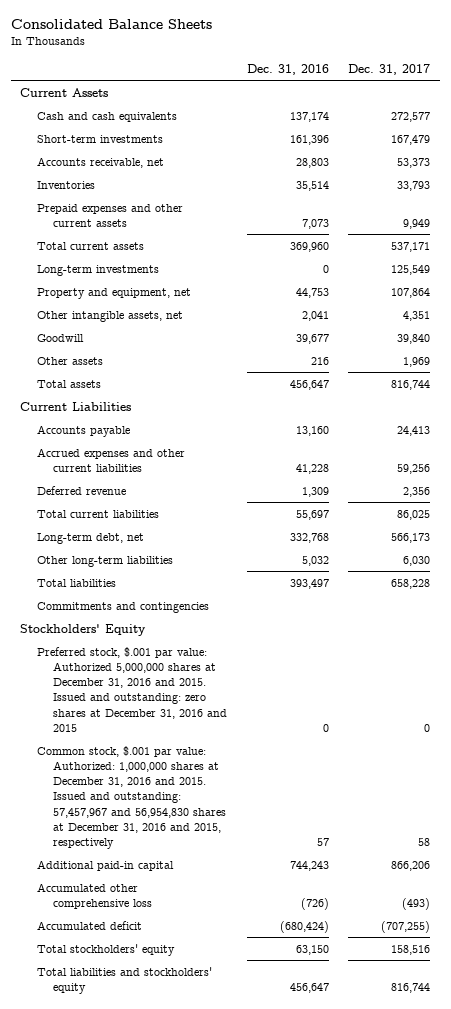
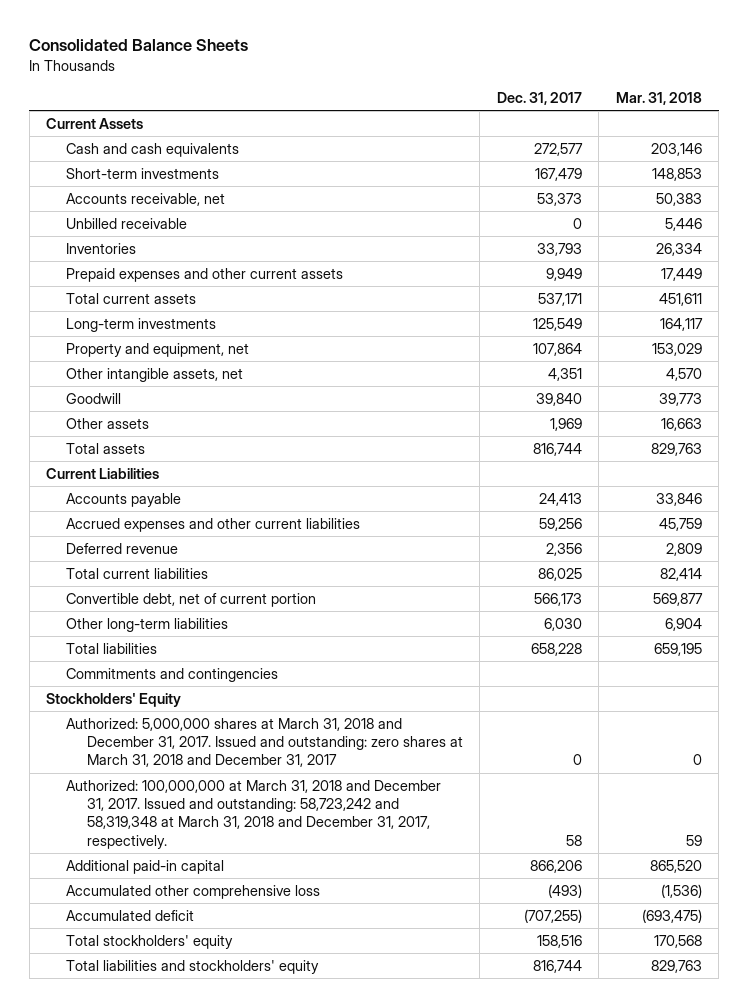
- | Dec. 31, 2016 | Dec. 31, 2017
+ | Dec. 31, 2017 | Mar. 31, 2018
+ Unbilled receivable | 0 | 5,446
- Long-term debt, net | 332,768 | 566,173
+ Convertible debt, net of current portion | 566,173 | 569,877
- Preferred stock, $.001 par value: Authorized 5,000,000 shares at December 31, 2016 and 2015. Issued and outstanding: zero shares at December 31, 2016 and 2015 | 0 | 0
- Common stock, $.001 par value: Authorized: 1,000,000 shares at December 31, 2016 and 2015. Issued and outstanding: 57,457,967 and 56,954,830 shares at December 31, 2016 and 2015, respectively | 57 | 58
+ Authorized: 5,000,000 shares at March 31, 2018 and December 31, 2017. Issued and outstanding: zero shares at March 31, 2018 and December 31, 2017 | 0 | 0
+ Authorized: 100,000,000 at March 31, 2018 and December 31, 2017. Issued and outstanding: 58,723,242 and 58,319,348 at March 31, 2018 and December 31, 2017, respectively. | 58 | 59

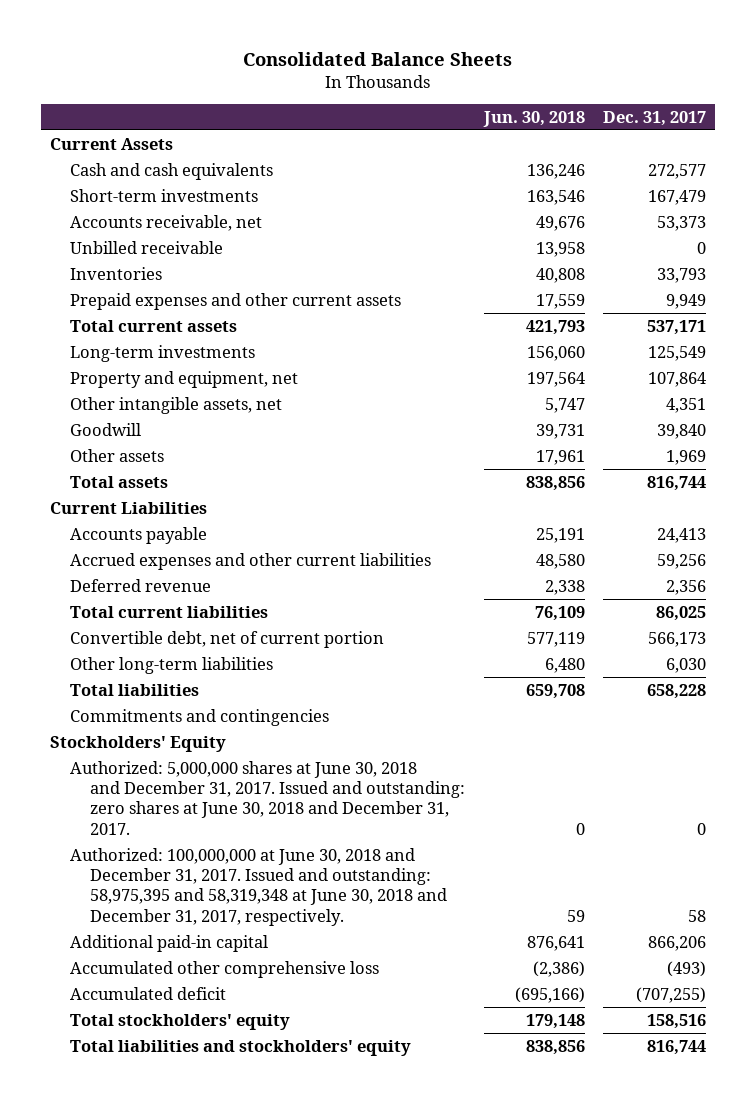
- | Dec. 31, 2017 | Mar. 31, 2018
+ | Jun. 30, 2018 | Dec. 31, 2017
- Authorized: 5,000,000 shares at March 31, 2018 and December 31, 2017. Issued and outstanding: zero shares at March 31, 2018 and December 31, 2017 | 0 | 0
- Authorized: 100,000,000 at March 31, 2018 and December 31, 2017. Issued and outstanding: 58,723,242 and 58,319,348 at March 31, 2018 and December 31, 2017, respectively. | 58 | 59
+ Authorized: 5,000,000 shares at June 30, 2018 and December 31, 2017. Issued and outstanding: zero shares at June 30, 2018 and December 31, 2017. | 0 | 0
+ Authorized: 100,000,000 at June 30, 2018 and December 31, 2017. Issued and outstanding: 58,975,395 and 58,319,348 at June 30, 2018 and December 31, 2017, respectively. | 59 | 58

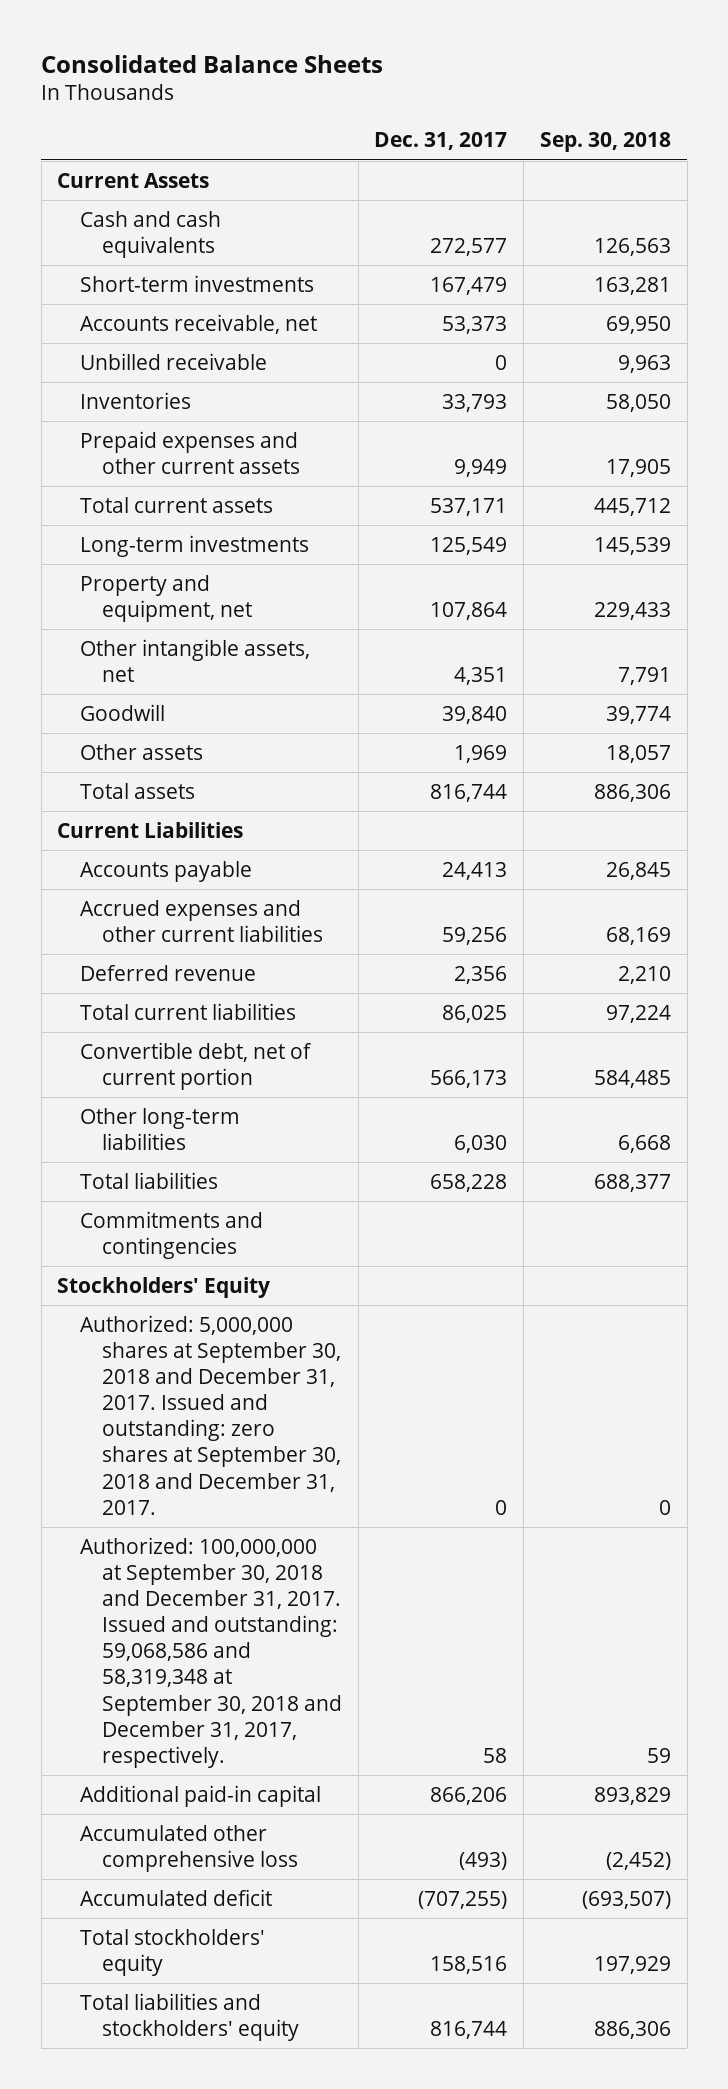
- | Jun. 30, 2018 | Dec. 31, 2017
+ | Dec. 31, 2017 | Sep. 30, 2018
- Authorized: 5,000,000 shares at June 30, 2018 and December 31, 2017. Issued and outstanding: zero shares at June 30, 2018 and December 31, 2017. | 0 | 0
- Authorized: 100,000,000 at June 30, 2018 and December 31, 2017. Issued and outstanding: 58,975,395 and 58,319,348 at June 30, 2018 and December 31, 2017, respectively. | 59 | 58
+ Authorized: 5,000,000 shares at September 30, 2018 and December 31, 2017. Issued and outstanding: zero shares at September 30, 2018 and December 31, 2017. | 0 | 0
+ Authorized: 100,000,000 at September 30, 2018 and December 31, 2017. Issued and outstanding: 59,068,586 and 58,319,348 at September 30, 2018 and December 31, 2017, respectively. | 58 | 59

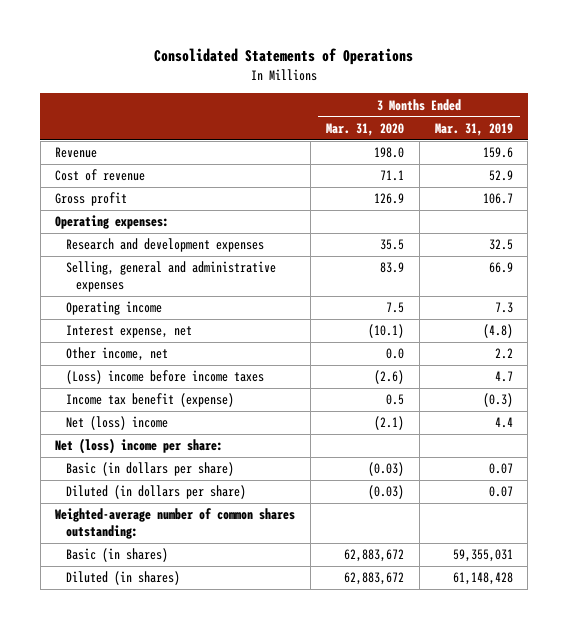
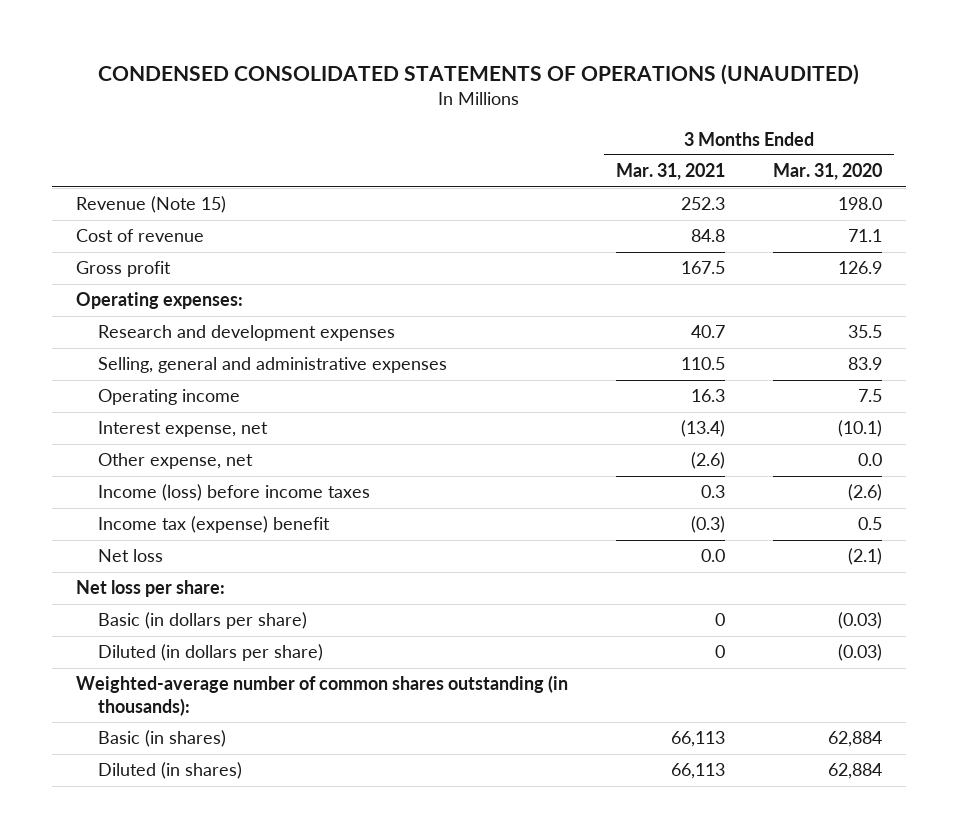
- Consolidated Statements of Operations
+ CONDENSED CONSOLIDATED STATEMENTS OF OPERATIONS (UNAUDITED)
- | 3 Months Ended Mar. 31, 2020 | 3 Months Ended Mar. 31, 2019
+ | 3 Months Ended Mar. 31, 2021 | 3 Months Ended Mar. 31, 2020
- Revenue | 198.0 | 159.6
+ Revenue (Note 15) | 252.3 | 198.0
- Other income, net | 0.0 | 2.2
- (Loss) income before income taxes | (2.6) | 4.7
- Income tax benefit (expense) | 0.5 | (0.3)
- Net (loss) income | (2.1) | 4.4
- Net (loss) income per share:
+ Other expense, net | (2.6) | 0.0
+ Income (loss) before income taxes | 0.3 | (2.6)
+ Income tax (expense) benefit | (0.3) | 0.5
+ Net loss | 0.0 | (2.1)
+ Net loss per share:
- Weighted-average number of common shares outstanding:
- Basic (in shares) | 62,883,672 | 59,355,031
- Diluted (in shares) | 62,883,672 | 61,148,428
+ Weighted-average number of common shares outstanding (in thousands):
+ Basic (in shares) | 66,113 | 62,884
+ Diluted (in shares) | 66,113 | 62,884

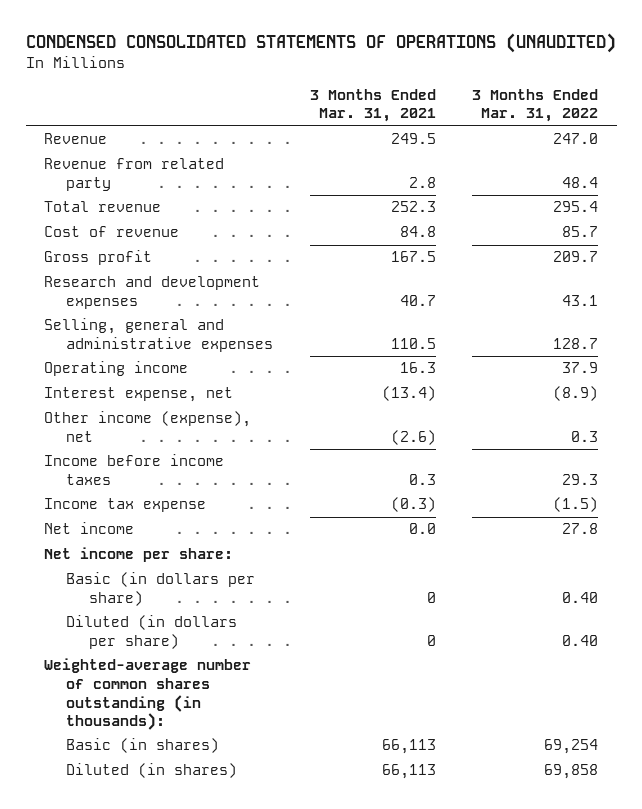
- | 3 Months Ended Mar. 31, 2021 | 3 Months Ended Mar. 31, 2020
+ | 3 Months Ended Mar. 31, 2021 | 3 Months Ended Mar. 31, 2022
- Revenue (Note 15) | 252.3 | 198.0
+ Revenue | 249.5 | 247.0
+ Revenue from related party | 2.8 | 48.4
+ Total revenue | 252.3 | 295.4
- Operating expenses:
- Other expense, net | (2.6) | 0.0
- Income (loss) before income taxes | 0.3 | (2.6)
- Income tax (expense) benefit | (0.3) | 0.5
- Net loss | 0.0 | (2.1)
- Net loss per share:
+ Other income (expense), net | (2.6) | 0.3
+ Income before income taxes | 0.3 | 29.3
+ Income tax expense | (0.3) | (1.5)
+ Net income | 0.0 | 27.8
+ Net income per share:

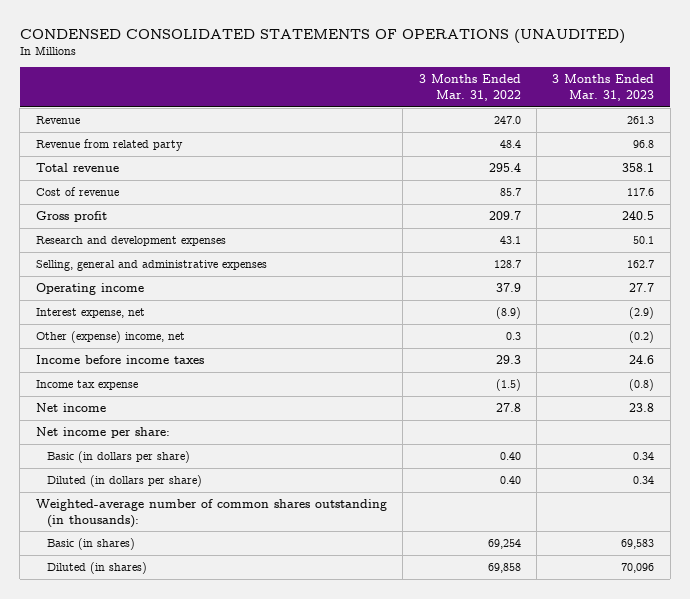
- | 3 Months Ended Mar. 31, 2021 | 3 Months Ended Mar. 31, 2022
+ | 3 Months Ended Mar. 31, 2022 | 3 Months Ended Mar. 31, 2023
- Other income (expense), net | (2.6) | 0.3
+ Other (expense) income, net | 0.3 | (0.2)

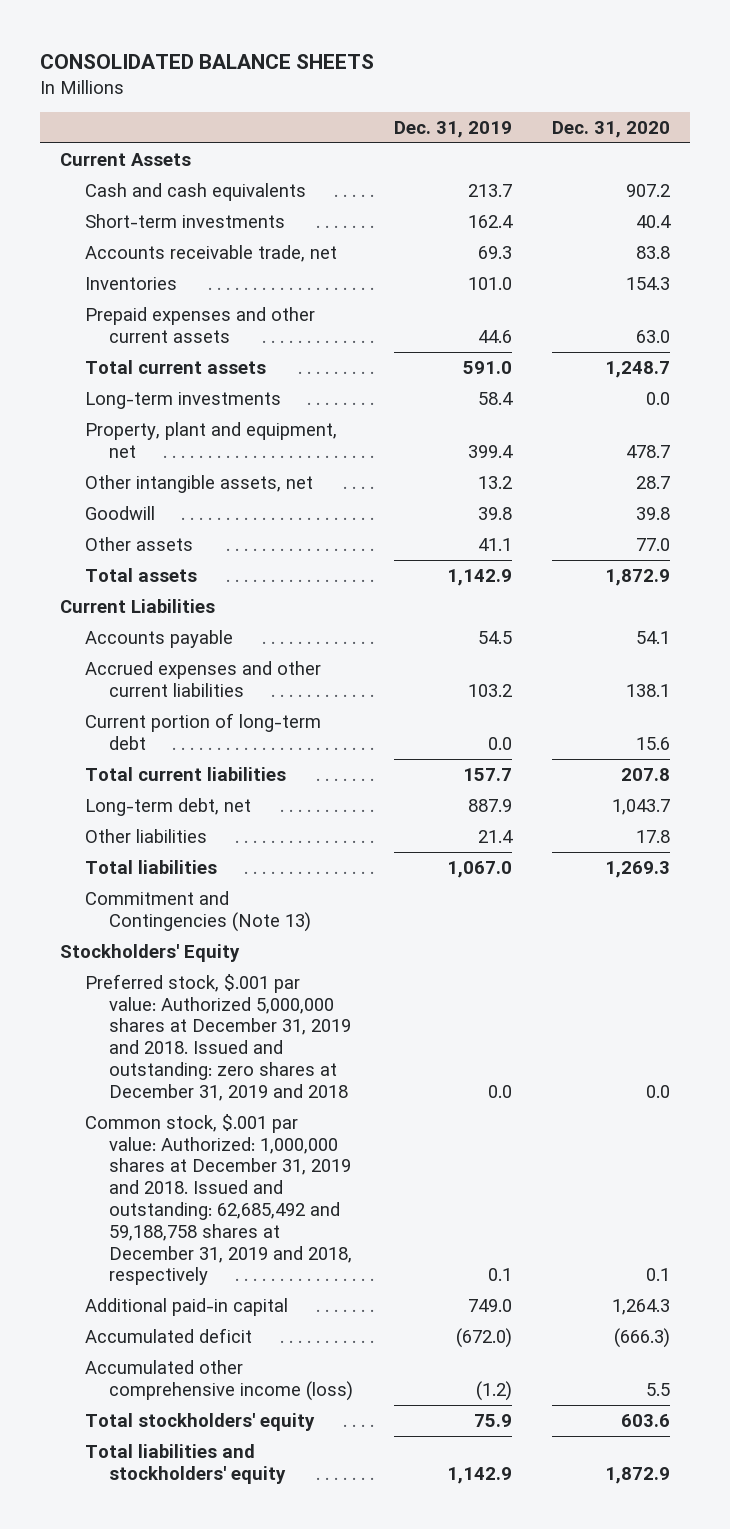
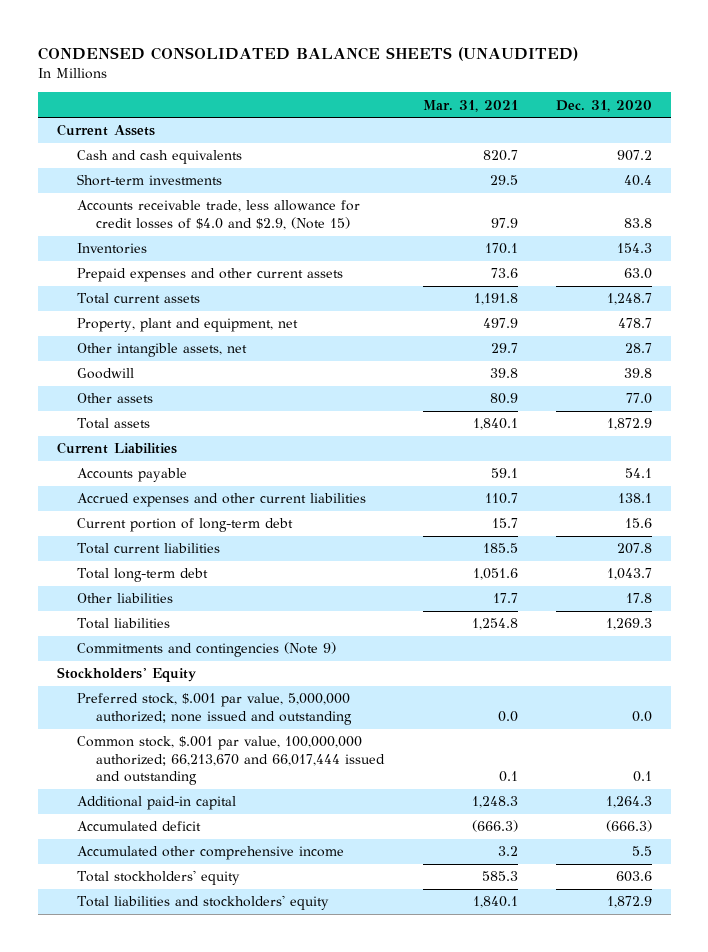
- CONSOLIDATED BALANCE SHEETS
+ CONDENSED CONSOLIDATED BALANCE SHEETS (UNAUDITED)
- | Dec. 31, 2019 | Dec. 31, 2020
+ | Mar. 31, 2021 | Dec. 31, 2020
- Accounts receivable trade, net | 69.3 | 83.8
+ Accounts receivable trade, less allowance for credit losses of $4.0 and $2.9, (Note 15) | 97.9 | 83.8
- Long-term investments | 58.4 | 0.0
- Long-term debt, net | 887.9 | 1,043.7
+ Total long-term debt | 1,051.6 | 1,043.7
- Commitment and Contingencies (Note 13)
+ Commitments and contingencies (Note 9)
- Preferred stock, $.001 par value: Authorized 5,000,000 shares at December 31, 2019 and 2018. Issued and outstanding: zero shares at December 31, 2019 and 2018 | 0.0 | 0.0
- Common stock, $.001 par value: Authorized: 1,000,000 shares at December 31, 2019 and 2018. Issued and outstanding: 62,685,492 and 59,188,758 shares at December 31, 2019 and 2018, respectively | 0.1 | 0.1
+ Preferred stock, $.001 par value, 5,000,000 authorized; none issued and outstanding | 0.0 | 0.0
+ Common stock, $.001 par value, 100,000,000 authorized; 66,213,670 and 66,017,444 issued and outstanding | 0.1 | 0.1
- Accumulated other comprehensive income (loss) | (1.2) | 5.5
+ Accumulated other comprehensive income | 3.2 | 5.5

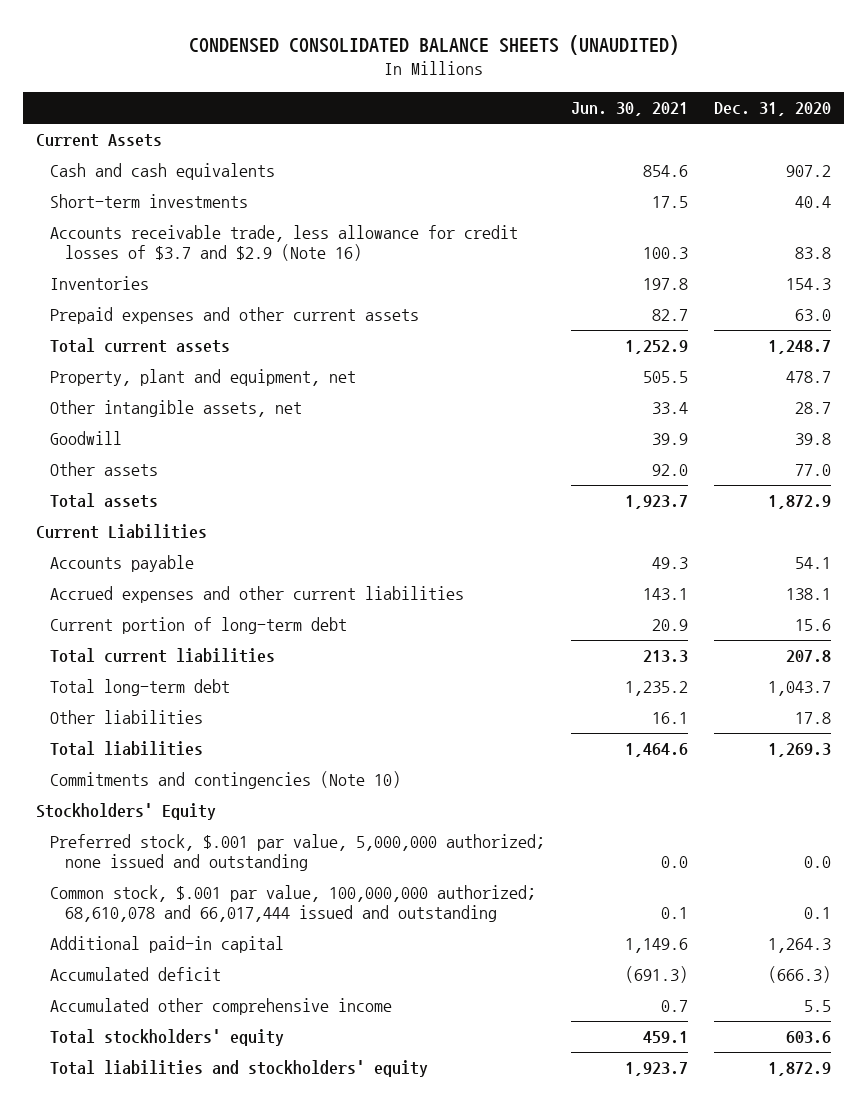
- | Mar. 31, 2021 | Dec. 31, 2020
+ | Jun. 30, 2021 | Dec. 31, 2020
- Accounts receivable trade, less allowance for credit losses of $4.0 and $2.9, (Note 15) | 97.9 | 83.8
+ Accounts receivable trade, less allowance for credit losses of $3.7 and $2.9 (Note 16) | 100.3 | 83.8
- Commitments and contingencies (Note 9)
+ Commitments and contingencies (Note 10)
- Common stock, $.001 par value, 100,000,000 authorized; 66,213,670 and 66,017,444 issued and outstanding | 0.1 | 0.1
+ Common stock, $.001 par value, 100,000,000 authorized; 68,610,078 and 66,017,444 issued and outstanding | 0.1 | 0.1

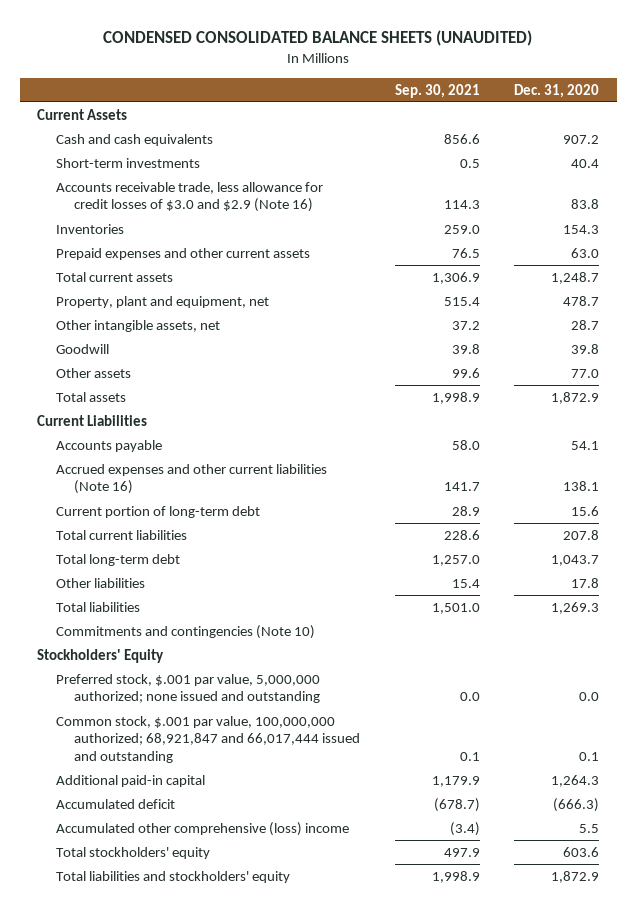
- | Jun. 30, 2021 | Dec. 31, 2020
+ | Sep. 30, 2021 | Dec. 31, 2020
- Accounts receivable trade, less allowance for credit losses of $3.7 and $2.9 (Note 16) | 100.3 | 83.8
+ Accounts receivable trade, less allowance for credit losses of $3.0 and $2.9 (Note 16) | 114.3 | 83.8
- Accrued expenses and other current liabilities | 143.1 | 138.1
+ Accrued expenses and other current liabilities (Note 16) | 141.7 | 138.1
- Common stock, $.001 par value, 100,000,000 authorized; 68,610,078 and 66,017,444 issued and outstanding | 0.1 | 0.1
+ Common stock, $.001 par value, 100,000,000 authorized; 68,921,847 and 66,017,444 issued and outstanding | 0.1 | 0.1
- Accumulated other comprehensive income | 0.7 | 5.5
+ Accumulated other comprehensive (loss) income | (3.4) | 5.5

